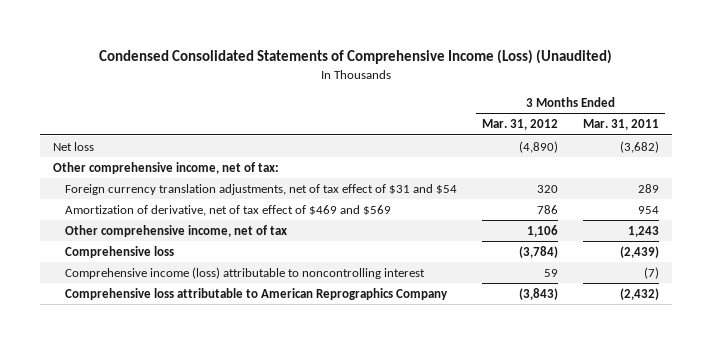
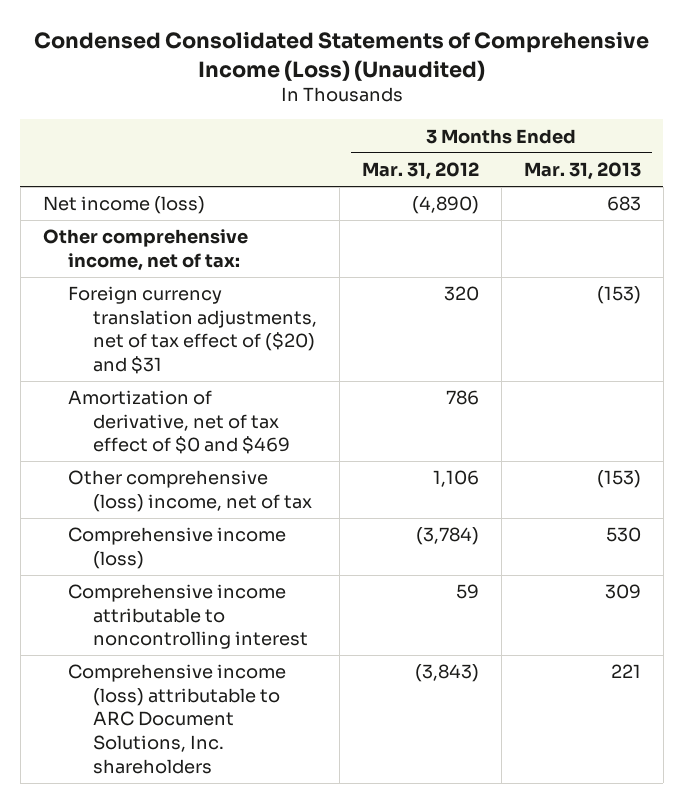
- | 3 Months Ended Mar. 31, 2012 | 3 Months Ended Mar. 31, 2011
+ | 3 Months Ended Mar. 31, 2012 | 3 Months Ended Mar. 31, 2013
- Net loss | (4,890) | (3,682)
+ Net income (loss) | (4,890) | 683
- Foreign currency translation adjustments, net of tax effect of $31 and $54 | 320 | 289
- Amortization of derivative, net of tax effect of $469 and $569 | 786 | 954
- Other comprehensive income, net of tax | 1,106 | 1,243
- Comprehensive loss | (3,784) | (2,439)
- Comprehensive income (loss) attributable to noncontrolling interest | 59 | (7)
- Comprehensive loss attributable to American Reprographics Company | (3,843) | (2,432)
+ Foreign currency translation adjustments, net of tax effect of ($20) and $31 | 320 | (153)
+ Amortization of derivative, net of tax effect of $0 and $469 | 786 |
+ Other comprehensive (loss) income, net of tax | 1,106 | (153)
+ Comprehensive income (loss) | (3,784) | 530
+ Comprehensive income attributable to noncontrolling interest | 59 | 309
+ Comprehensive income (loss) attributable to ARC Document Solutions, Inc. shareholders | (3,843) | 221

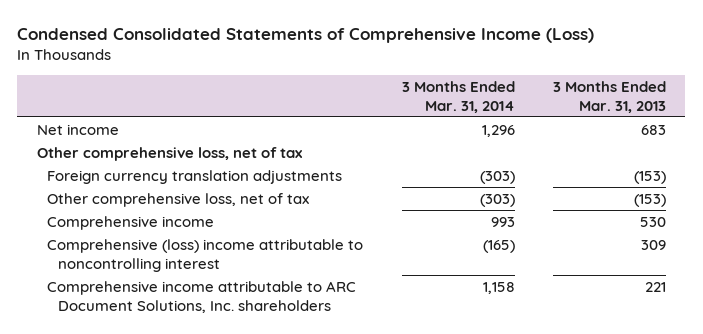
- Condensed Consolidated Statements of Comprehensive Income (Loss) (Unaudited)
+ Condensed Consolidated Statements of Comprehensive Income (Loss)
- | 3 Months Ended Mar. 31, 2012 | 3 Months Ended Mar. 31, 2013
+ | 3 Months Ended Mar. 31, 2014 | 3 Months Ended Mar. 31, 2013
- Net income (loss) | (4,890) | 683
- Other comprehensive income, net of tax:
- Foreign currency translation adjustments, net of tax effect of ($20) and $31 | 320 | (153)
- Amortization of derivative, net of tax effect of $0 and $469 | 786 |
- Other comprehensive (loss) income, net of tax | 1,106 | (153)
- Comprehensive income (loss) | (3,784) | 530
- Comprehensive income attributable to noncontrolling interest | 59 | 309
- Comprehensive income (loss) attributable to ARC Document Solutions, Inc. shareholders | (3,843) | 221
+ Net income | 1,296 | 683
+ Other comprehensive loss, net of tax
+ Foreign currency translation adjustments | (303) | (153)
+ Other comprehensive loss, net of tax | (303) | (153)
+ Comprehensive income | 993 | 530
+ Comprehensive (loss) income attributable to noncontrolling interest | (165) | 309
+ Comprehensive income attributable to ARC Document Solutions, Inc. shareholders | 1,158 | 221

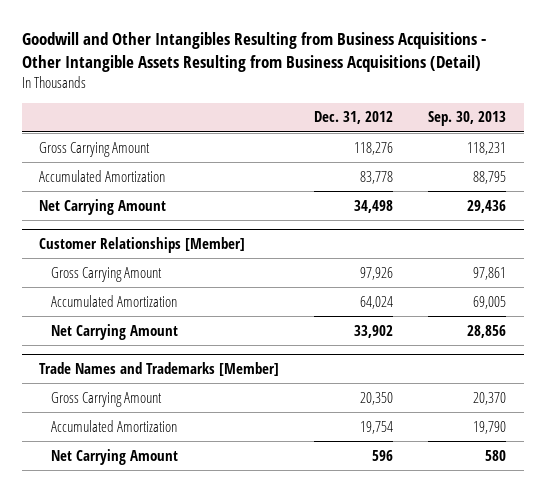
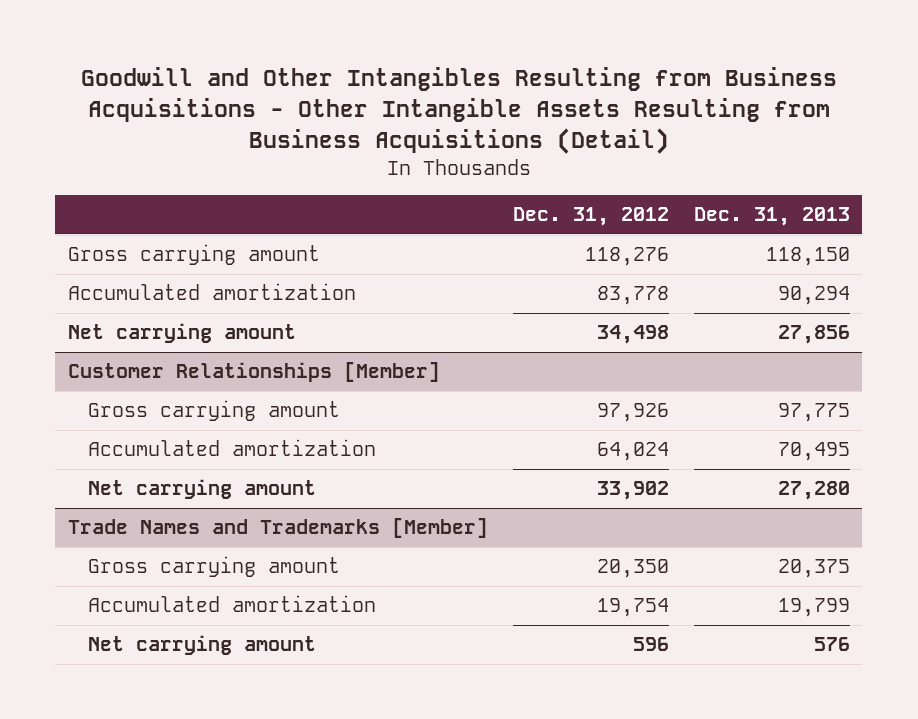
- | Dec. 31, 2012 | Sep. 30, 2013
+ | Dec. 31, 2012 | Dec. 31, 2013
- Gross Carrying Amount | 118,276 | 118,231
- Accumulated Amortization | 83,778 | 88,795
- Net Carrying Amount | 34,498 | 29,436
+ Gross carrying amount | 118,276 | 118,150
+ Accumulated amortization | 83,778 | 90,294
+ Net carrying amount | 34,498 | 27,856
@ Customer Relationships [Member]
- Gross Carrying Amount | 97,926 | 97,861
- Accumulated Amortization | 64,024 | 69,005
- Net Carrying Amount | 33,902 | 28,856
+ Gross carrying amount | 97,926 | 97,775
+ Accumulated amortization | 64,024 | 70,495
+ Net carrying amount | 33,902 | 27,280
@ Trade Names and Trademarks [Member]
- Gross Carrying Amount | 20,350 | 20,370
- Accumulated Amortization | 19,754 | 19,790
- Net Carrying Amount | 596 | 580
+ Gross carrying amount | 20,350 | 20,375
+ Accumulated amortization | 19,754 | 19,799
+ Net carrying amount | 596 | 576

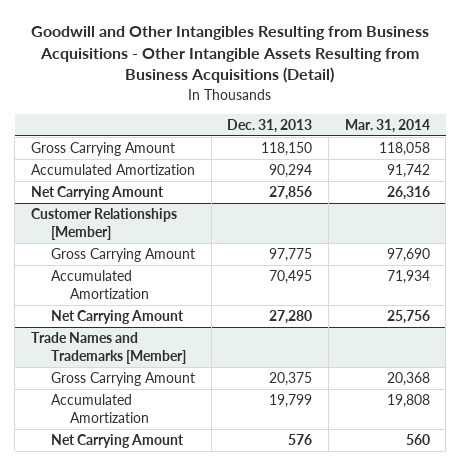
- | Dec. 31, 2012 | Dec. 31, 2013
+ | Dec. 31, 2013 | Mar. 31, 2014
- Gross carrying amount | 118,276 | 118,150
- Accumulated amortization | 83,778 | 90,294
- Net carrying amount | 34,498 | 27,856
+ Gross Carrying Amount | 118,150 | 118,058
+ Accumulated Amortization | 90,294 | 91,742
+ Net Carrying Amount | 27,856 | 26,316
@ Customer Relationships [Member]
- Gross carrying amount | 97,926 | 97,775
- Accumulated amortization | 64,024 | 70,495
- Net carrying amount | 33,902 | 27,280
+ Gross Carrying Amount | 97,775 | 97,690
+ Accumulated Amortization | 70,495 | 71,934
+ Net Carrying Amount | 27,280 | 25,756
@ Trade Names and Trademarks [Member]
- Gross carrying amount | 20,350 | 20,375
- Accumulated amortization | 19,754 | 19,799
- Net carrying amount | 596 | 576
+ Gross Carrying Amount | 20,375 | 20,368
+ Accumulated Amortization | 19,799 | 19,808
+ Net Carrying Amount | 576 | 560

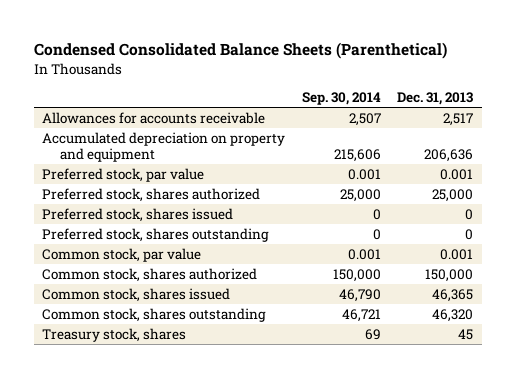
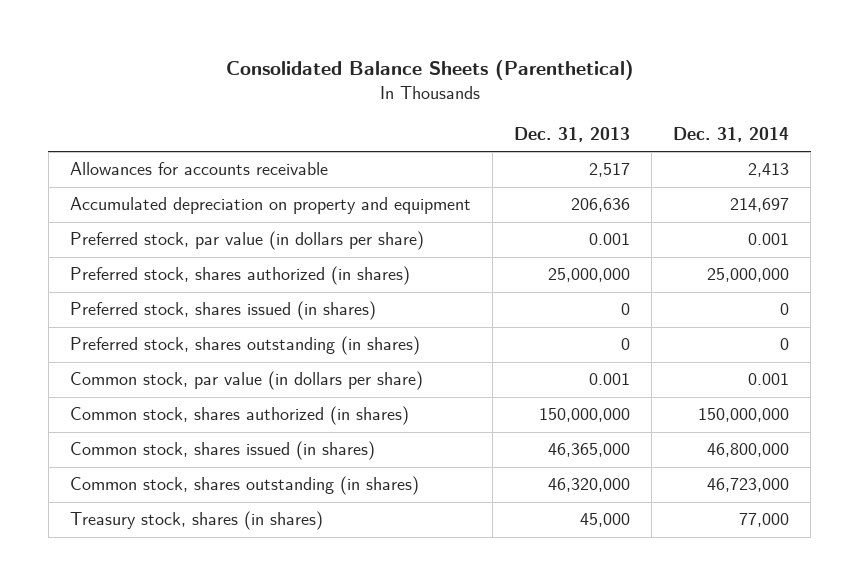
- Condensed Consolidated Balance Sheets (Parenthetical)
+ Consolidated Balance Sheets (Parenthetical)
- | Sep. 30, 2014 | Dec. 31, 2013
+ | Dec. 31, 2013 | Dec. 31, 2014
- Preferred stock, par value | 0.001 | 0.001
- Preferred stock, shares authorized | 25,000 | 25,000
- Preferred stock, shares issued | 0 | 0
- Preferred stock, shares outstanding | 0 | 0
- Common stock, par value | 0.001 | 0.001
- Common stock, shares authorized | 150,000 | 150,000
- Common stock, shares issued | 46,790 | 46,365
- Common stock, shares outstanding | 46,721 | 46,320
- Treasury stock, shares | 69 | 45
+ Preferred stock, par value (in dollars per share) | 0.001 | 0.001
+ Preferred stock, shares authorized (in shares) | 25,000,000 | 25,000,000
+ Preferred stock, shares issued (in shares) | 0 | 0
+ Preferred stock, shares outstanding (in shares) | 0 | 0
+ Common stock, par value (in dollars per share) | 0.001 | 0.001
+ Common stock, shares authorized (in shares) | 150,000,000 | 150,000,000
+ Common stock, shares issued (in shares) | 46,365,000 | 46,800,000
+ Common stock, shares outstanding (in shares) | 46,320,000 | 46,723,000
+ Treasury stock, shares (in shares) | 45,000 | 77,000

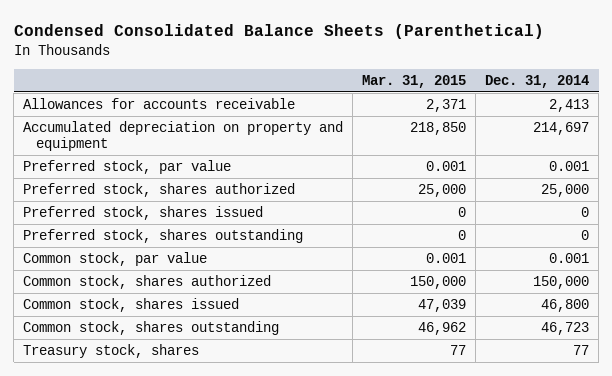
- Consolidated Balance Sheets (Parenthetical)
+ Condensed Consolidated Balance Sheets (Parenthetical)
- | Dec. 31, 2013 | Dec. 31, 2014
+ | Mar. 31, 2015 | Dec. 31, 2014
- Preferred stock, par value (in dollars per share) | 0.001 | 0.001
- Preferred stock, shares authorized (in shares) | 25,000,000 | 25,000,000
- Preferred stock, shares issued (in shares) | 0 | 0
- Preferred stock, shares outstanding (in shares) | 0 | 0
- Common stock, par value (in dollars per share) | 0.001 | 0.001
- Common stock, shares authorized (in shares) | 150,000,000 | 150,000,000
- Common stock, shares issued (in shares) | 46,365,000 | 46,800,000
- Common stock, shares outstanding (in shares) | 46,320,000 | 46,723,000
- Treasury stock, shares (in shares) | 45,000 | 77,000
+ Preferred stock, par value | 0.001 | 0.001
+ Preferred stock, shares authorized | 25,000 | 25,000
+ Preferred stock, shares issued | 0 | 0
+ Preferred stock, shares outstanding | 0 | 0
+ Common stock, par value | 0.001 | 0.001
+ Common stock, shares authorized | 150,000 | 150,000
+ Common stock, shares issued | 47,039 | 46,800
+ Common stock, shares outstanding | 46,962 | 46,723
+ Treasury stock, shares | 77 | 77

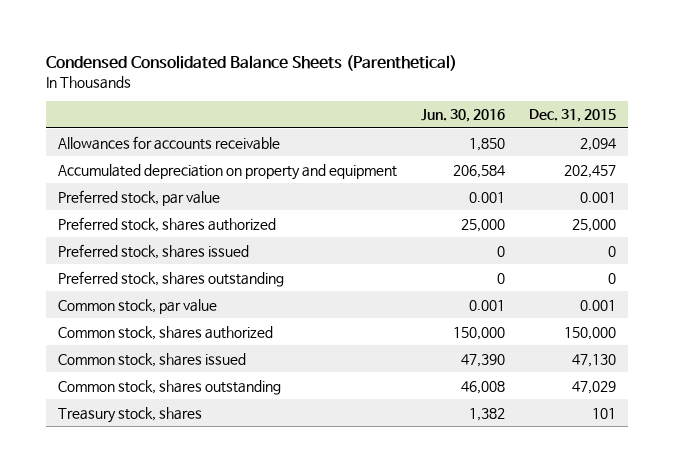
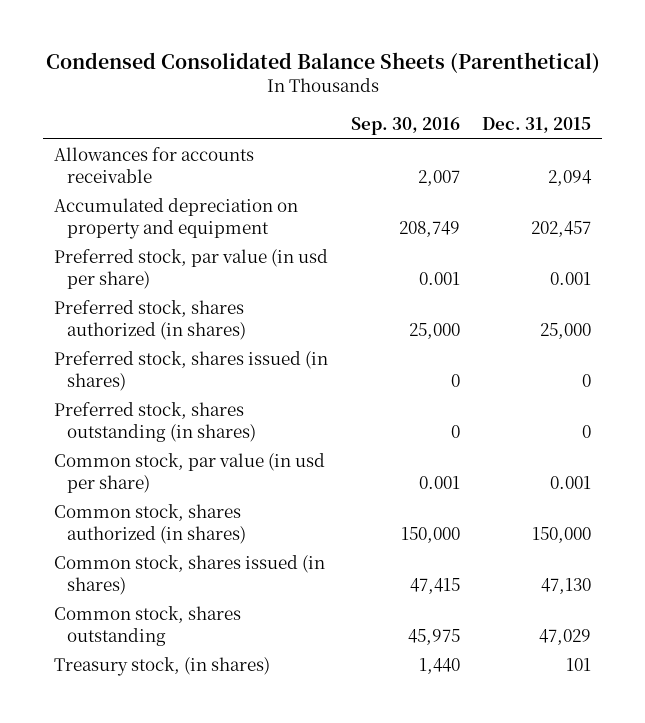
- | Jun. 30, 2016 | Dec. 31, 2015
+ | Sep. 30, 2016 | Dec. 31, 2015
- Preferred stock, par value | 0.001 | 0.001
- Preferred stock, shares authorized | 25,000 | 25,000
- Preferred stock, shares issued | 0 | 0
- Preferred stock, shares outstanding | 0 | 0
- Common stock, par value | 0.001 | 0.001
- Common stock, shares authorized | 150,000 | 150,000
- Common stock, shares issued | 47,390 | 47,130
+ Preferred stock, par value (in usd per share) | 0.001 | 0.001
+ Preferred stock, shares authorized (in shares) | 25,000 | 25,000
+ Preferred stock, shares issued (in shares) | 0 | 0
+ Preferred stock, shares outstanding (in shares) | 0 | 0
+ Common stock, par value (in usd per share) | 0.001 | 0.001
+ Common stock, shares authorized (in shares) | 150,000 | 150,000
+ Common stock, shares issued (in shares) | 47,415 | 47,130
- Treasury stock, shares | 1,382 | 101
+ Treasury stock, (in shares) | 1,440 | 101

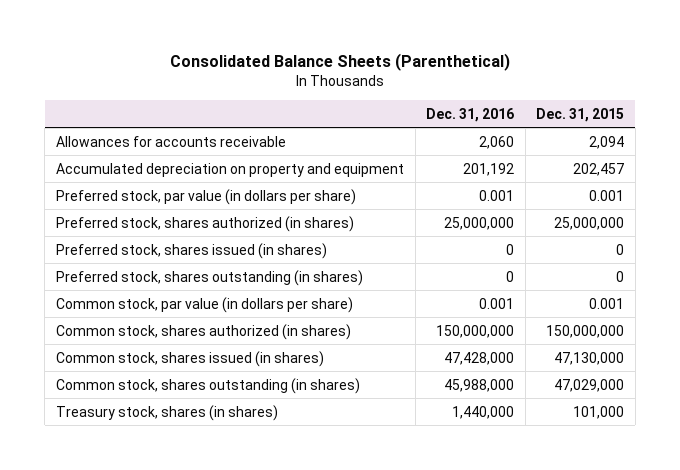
- Condensed Consolidated Balance Sheets (Parenthetical)
+ Consolidated Balance Sheets (Parenthetical)
- | Sep. 30, 2016 | Dec. 31, 2015
+ | Dec. 31, 2016 | Dec. 31, 2015
- Preferred stock, par value (in usd per share) | 0.001 | 0.001
- Preferred stock, shares authorized (in shares) | 25,000 | 25,000
+ Preferred stock, par value (in dollars per share) | 0.001 | 0.001
+ Preferred stock, shares authorized (in shares) | 25,000,000 | 25,000,000
- Common stock, par value (in usd per share) | 0.001 | 0.001
- Common stock, shares authorized (in shares) | 150,000 | 150,000
- Common stock, shares issued (in shares) | 47,415 | 47,130
- Common stock, shares outstanding | 45,975 | 47,029
- Treasury stock, (in shares) | 1,440 | 101
+ Common stock, par value (in dollars per share) | 0.001 | 0.001
+ Common stock, shares authorized (in shares) | 150,000,000 | 150,000,000
+ Common stock, shares issued (in shares) | 47,428,000 | 47,130,000
+ Common stock, shares outstanding (in shares) | 45,988,000 | 47,029,000
+ Treasury stock, shares (in shares) | 1,440,000 | 101,000

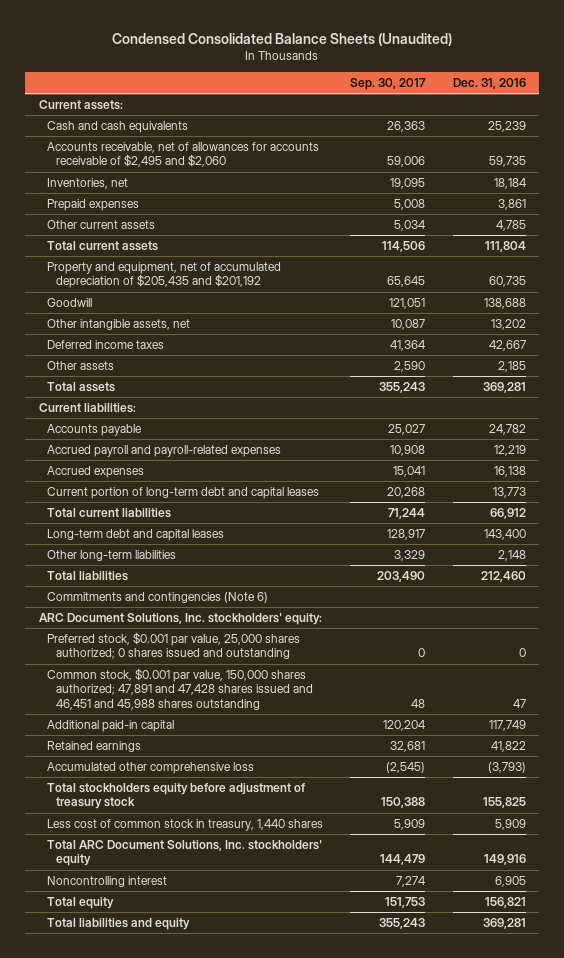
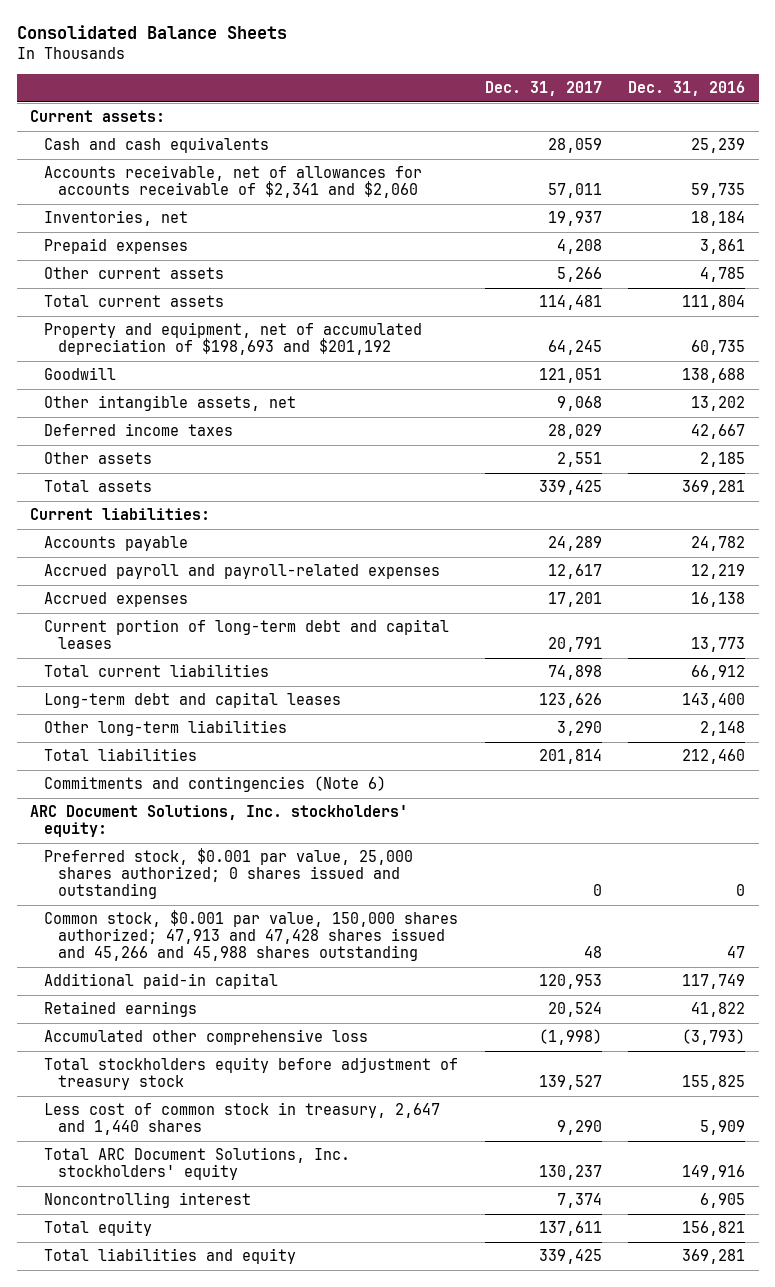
- Condensed Consolidated Balance Sheets (Unaudited)
+ Consolidated Balance Sheets
- | Sep. 30, 2017 | Dec. 31, 2016
+ | Dec. 31, 2017 | Dec. 31, 2016
- Accounts receivable, net of allowances for accounts receivable of $2,495 and $2,060 | 59,006 | 59,735
+ Accounts receivable, net of allowances for accounts receivable of $2,341 and $2,060 | 57,011 | 59,735
- Property and equipment, net of accumulated depreciation of $205,435 and $201,192 | 65,645 | 60,735
+ Property and equipment, net of accumulated depreciation of $198,693 and $201,192 | 64,245 | 60,735
- Common stock, $0.001 par value, 150,000 shares authorized; 47,891 and 47,428 shares issued and 46,451 and 45,988 shares outstanding | 48 | 47
+ Common stock, $0.001 par value, 150,000 shares authorized; 47,913 and 47,428 shares issued and 45,266 and 45,988 shares outstanding | 48 | 47
- Less cost of common stock in treasury, 1,440 shares | 5,909 | 5,909
+ Less cost of common stock in treasury, 2,647 and 1,440 shares | 9,290 | 5,909

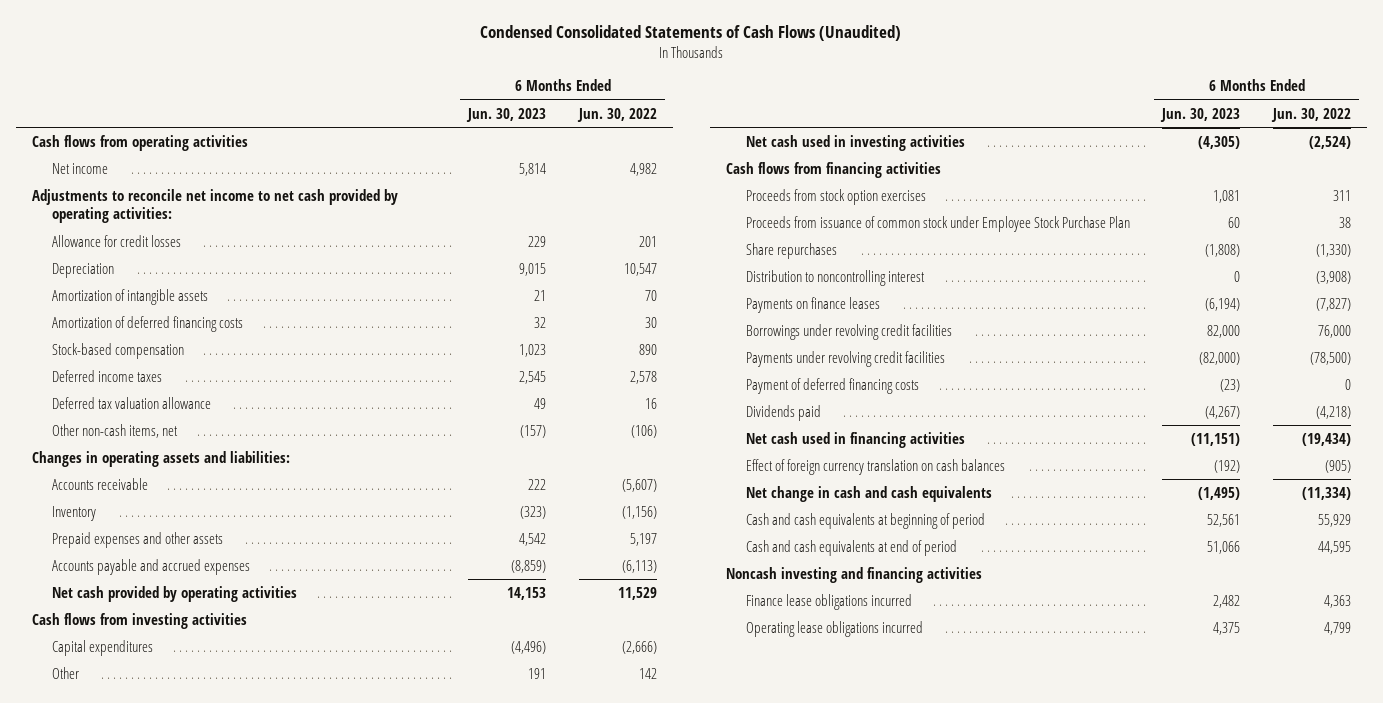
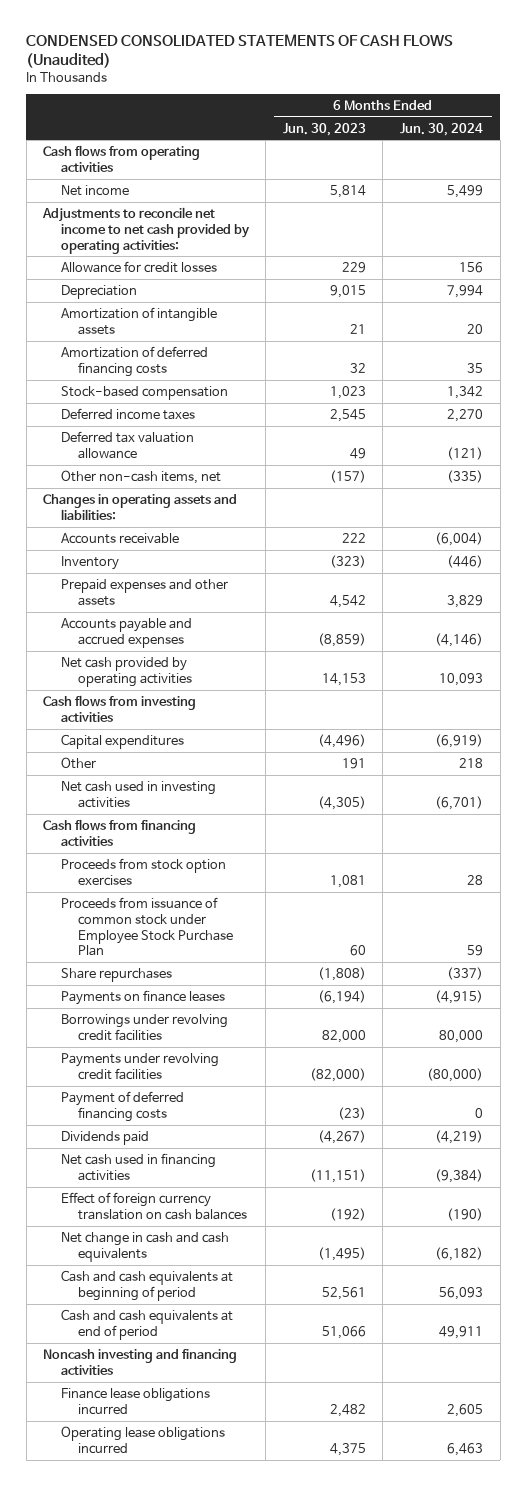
- Condensed Consolidated Statements of Cash Flows (Unaudited)
+ CONDENSED CONSOLIDATED STATEMENTS OF CASH FLOWS (Unaudited)
- | 6 Months Ended Jun. 30, 2023 | 6 Months Ended Jun. 30, 2022
+ | 6 Months Ended Jun. 30, 2023 | 6 Months Ended Jun. 30, 2024
- Distribution to noncontrolling interest | 0 | (3,908)

